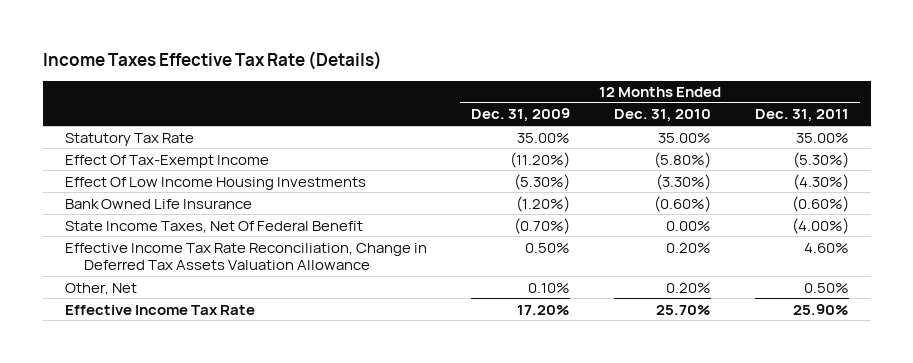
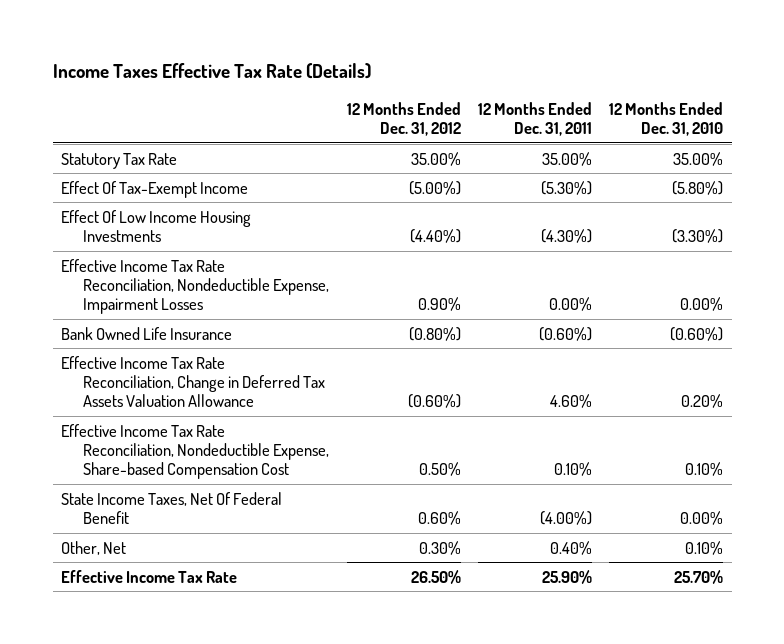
- | 12 Months Ended Dec. 31, 2009 | 12 Months Ended Dec. 31, 2010 | 12 Months Ended Dec. 31, 2011
+ | 12 Months Ended Dec. 31, 2012 | 12 Months Ended Dec. 31, 2011 | 12 Months Ended Dec. 31, 2010
+ Effective Income Tax Rate Reconciliation, Nondeductible Expense, Impairment Losses | 0.90% | 0.00% | 0.00%
- Other, Net | 0.10% | 0.20% | 0.50%
+ Effective Income Tax Rate Reconciliation, Nondeductible Expense, Share-based Compensation Cost | 0.50% | 0.10% | 0.10%
moved down: State Income Taxes, Net Of Federal Benefit | 0.60% | (4.00%) | 0.00%
+ Other, Net | 0.30% | 0.40% | 0.10%

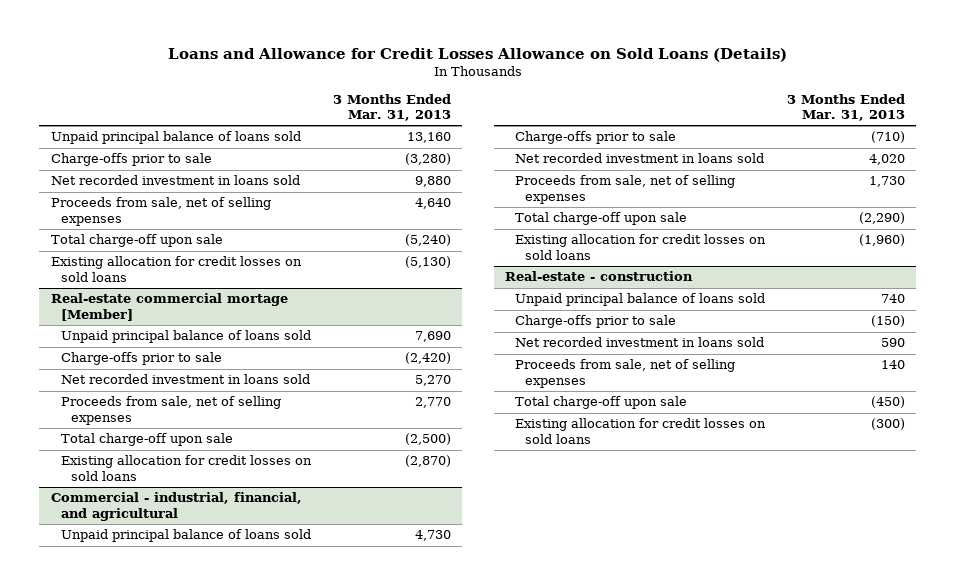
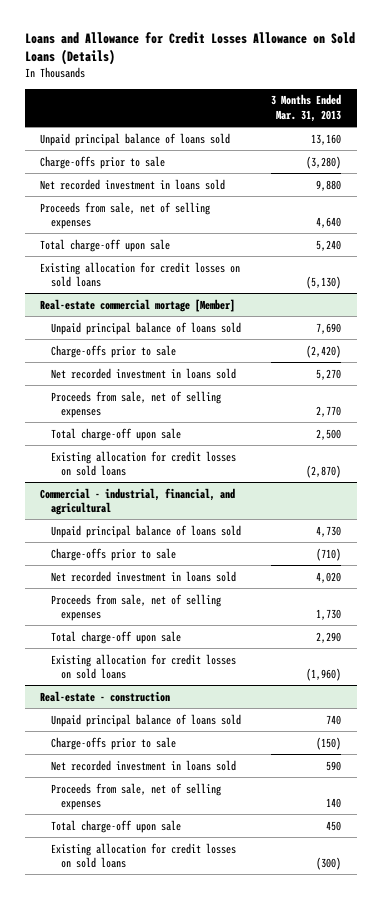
- Total charge-off upon sale | (5,240)
+ Total charge-off upon sale | 5,240
@ Real-estate commercial mortage [Member]
- Total charge-off upon sale | (2,500)
+ Total charge-off upon sale | 2,500
@ Commercial - industrial, financial, and agricultural
- Total charge-off upon sale | (2,290)
+ Total charge-off upon sale | 2,290
@ Real-estate - construction
- Total charge-off upon sale | (450)
+ Total charge-off upon sale | 450

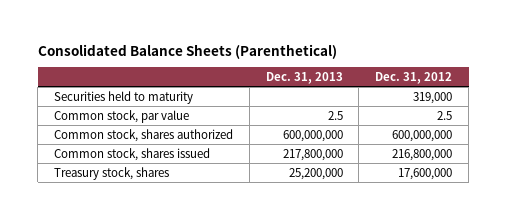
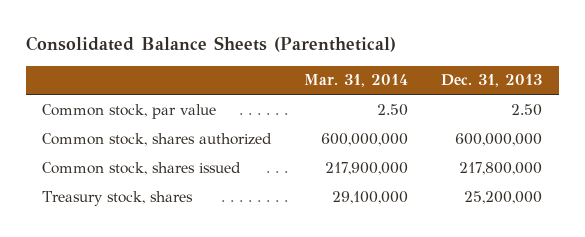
- | Dec. 31, 2013 | Dec. 31, 2012
+ | Mar. 31, 2014 | Dec. 31, 2013
- Securities held to maturity | | 319,000
- Common stock, par value | 2.5 | 2.5
+ Common stock, par value | 2.50 | 2.50

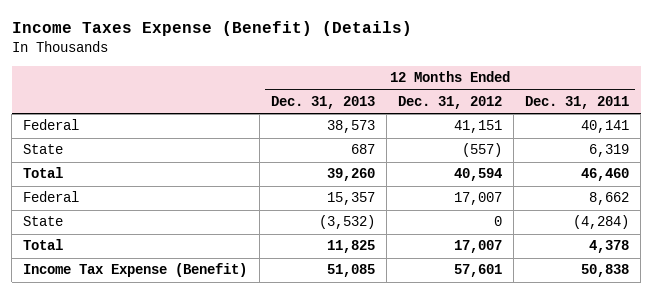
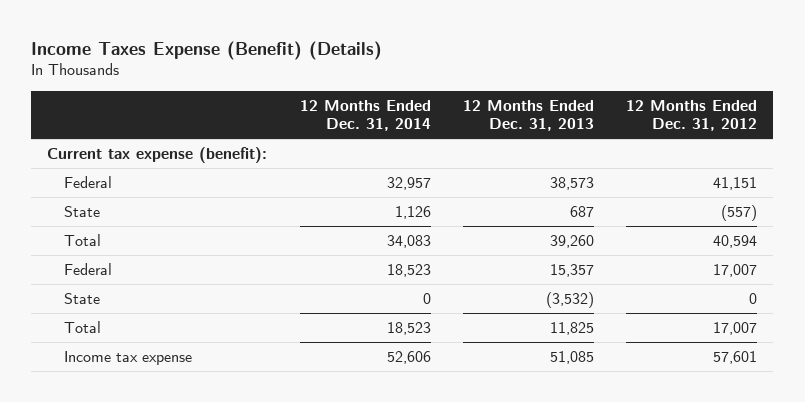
- | 12 Months Ended Dec. 31, 2013 | 12 Months Ended Dec. 31, 2012 | 12 Months Ended Dec. 31, 2011
+ | 12 Months Ended Dec. 31, 2014 | 12 Months Ended Dec. 31, 2013 | 12 Months Ended Dec. 31, 2012
+ Current tax expense (benefit):
- Income Tax Expense (Benefit) | 51,085 | 57,601 | 50,838
+ Income tax expense | 52,606 | 51,085 | 57,601

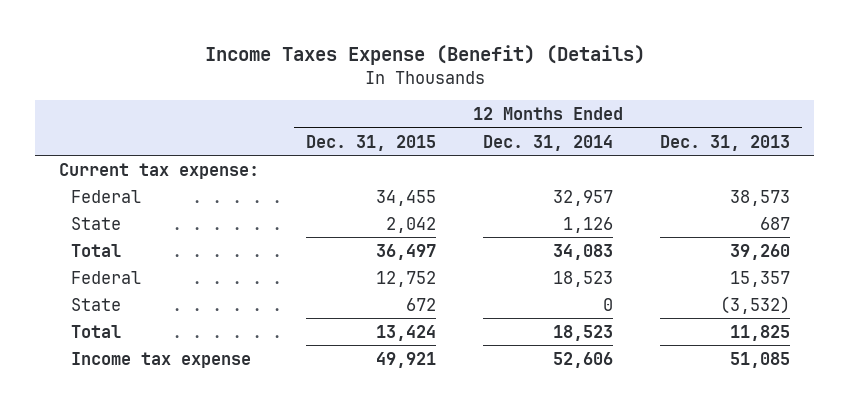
- | 12 Months Ended Dec. 31, 2014 | 12 Months Ended Dec. 31, 2013 | 12 Months Ended Dec. 31, 2012
+ | 12 Months Ended Dec. 31, 2015 | 12 Months Ended Dec. 31, 2014 | 12 Months Ended Dec. 31, 2013
- Current tax expense (benefit):
+ Current tax expense:

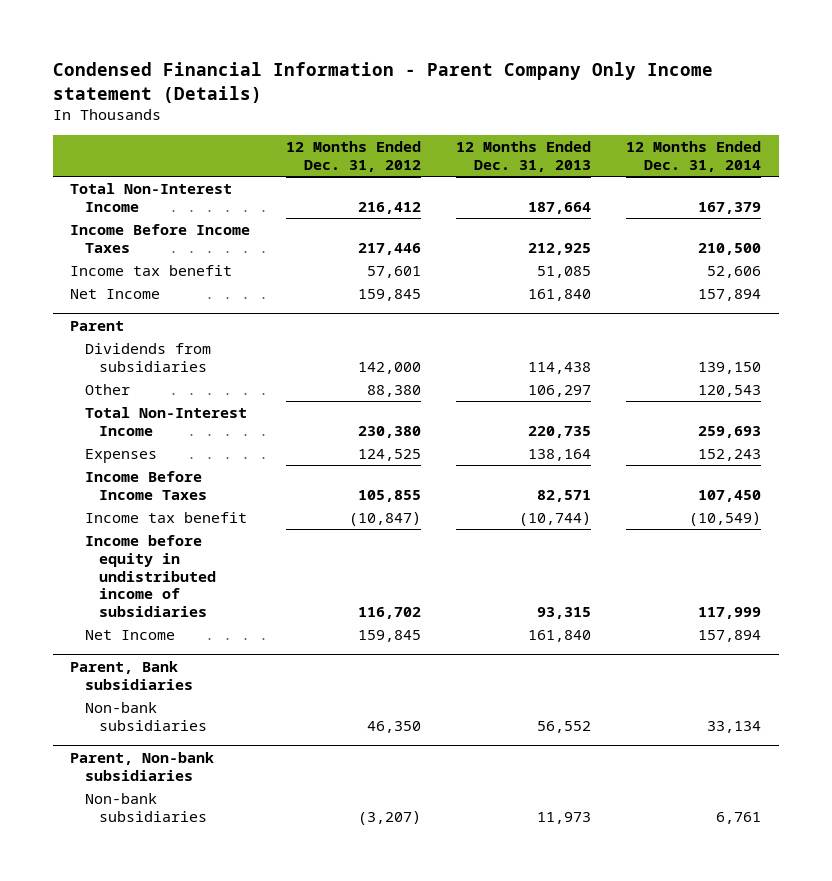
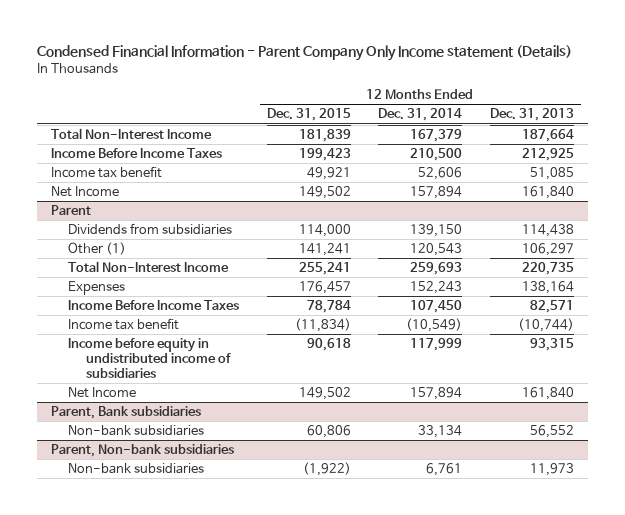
- | 12 Months Ended Dec. 31, 2012 | 12 Months Ended Dec. 31, 2013 | 12 Months Ended Dec. 31, 2014
+ | 12 Months Ended Dec. 31, 2015 | 12 Months Ended Dec. 31, 2014 | 12 Months Ended Dec. 31, 2013
@ Parent
- Other | 88,380 | 106,297 | 120,543
+ Other (1) | 141,241 | 120,543 | 106,297

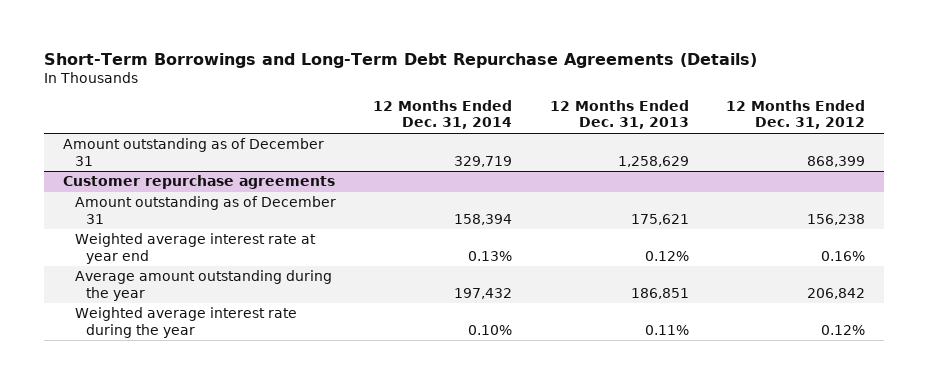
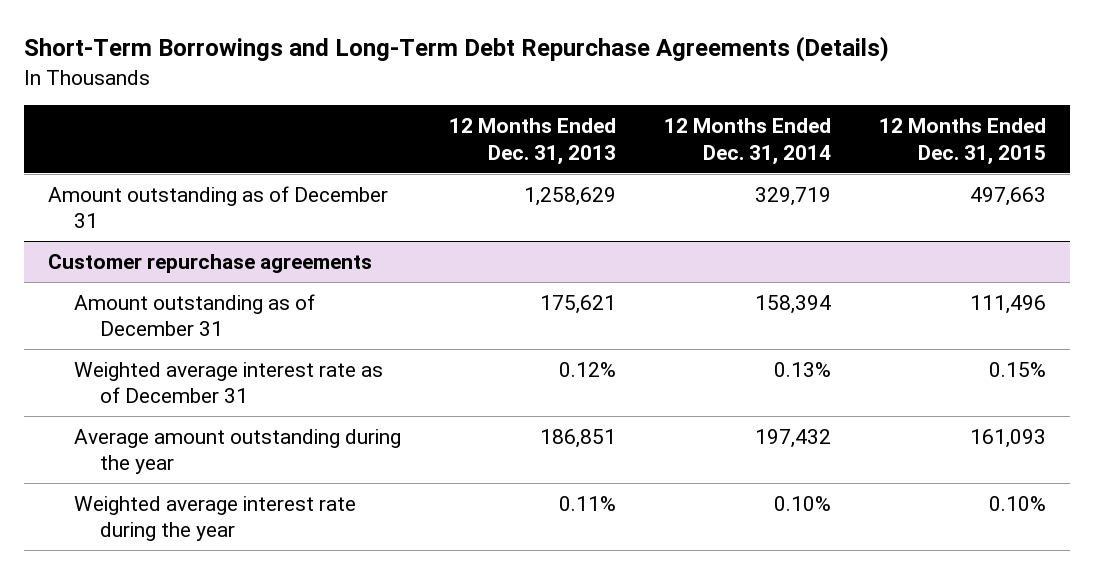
- | 12 Months Ended Dec. 31, 2014 | 12 Months Ended Dec. 31, 2013 | 12 Months Ended Dec. 31, 2012
+ | 12 Months Ended Dec. 31, 2013 | 12 Months Ended Dec. 31, 2014 | 12 Months Ended Dec. 31, 2015
@ Customer repurchase agreements
- Weighted average interest rate at year end | 0.13% | 0.12% | 0.16%
+ Weighted average interest rate as of December 31 | 0.12% | 0.13% | 0.15%

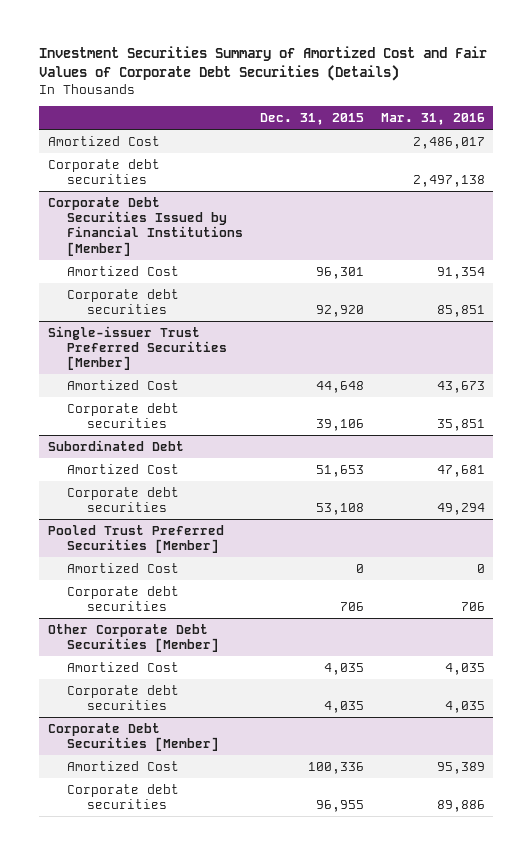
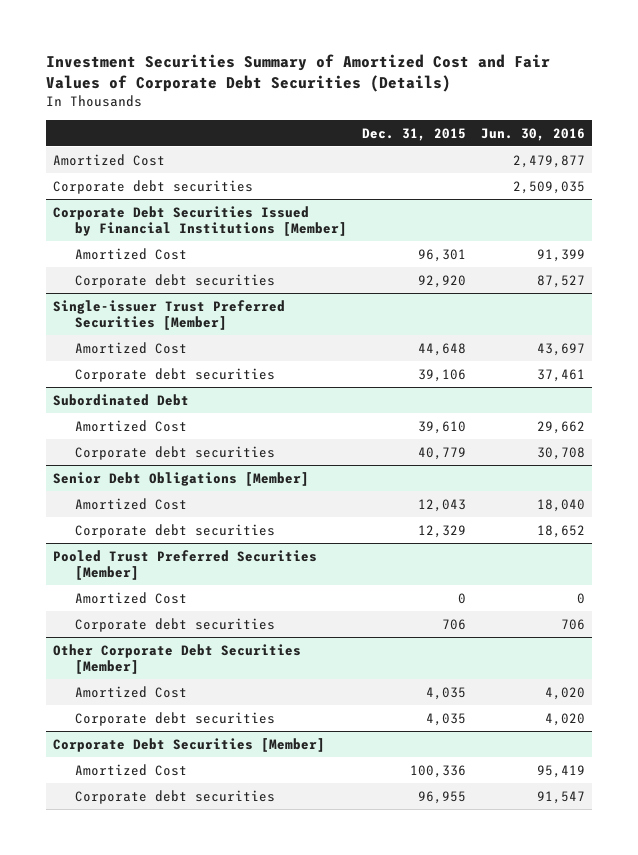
- | Dec. 31, 2015 | Mar. 31, 2016
+ | Dec. 31, 2015 | Jun. 30, 2016
@ Subordinated Debt
- Amortized Cost | 51,653 | 47,681
- Corporate debt securities | 53,108 | 49,294
+ Amortized Cost | 39,610 | 29,662
+ Corporate debt securities | 40,779 | 30,708
+ Senior Debt Obligations [Member]
+ Amortized Cost | 12,043 | 18,040
+ Corporate debt securities | 12,329 | 18,652

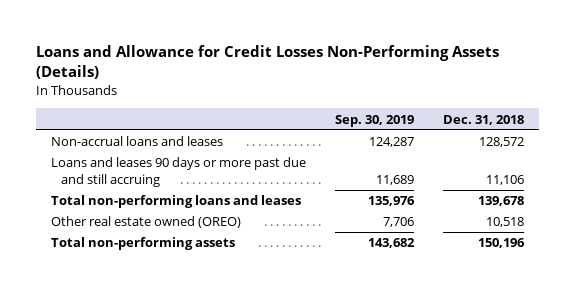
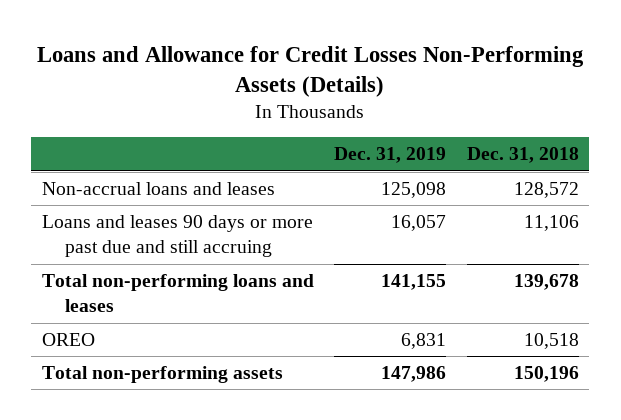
- | Sep. 30, 2019 | Dec. 31, 2018
+ | Dec. 31, 2019 | Dec. 31, 2018
- Other real estate owned (OREO) | 7,706 | 10,518
+ OREO | 6,831 | 10,518

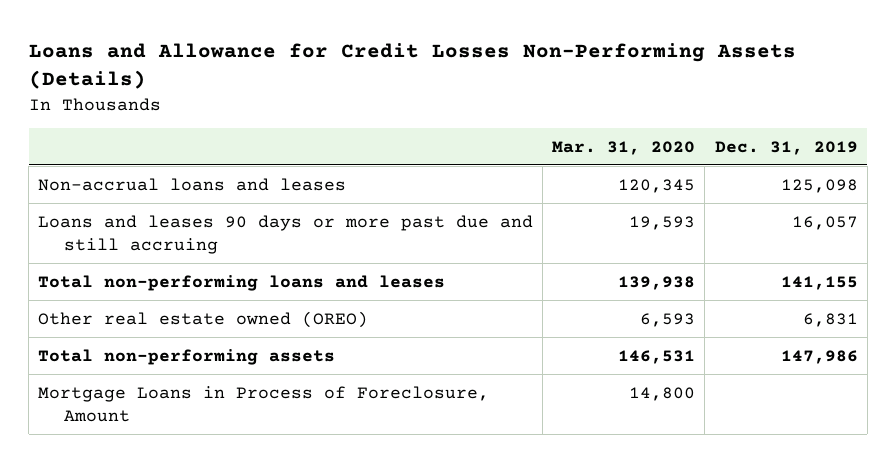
- | Dec. 31, 2019 | Dec. 31, 2018
+ | Mar. 31, 2020 | Dec. 31, 2019
- OREO | 6,831 | 10,518
+ Other real estate owned (OREO) | 6,593 | 6,831
+ Mortgage Loans in Process of Foreclosure, Amount | 14,800 |

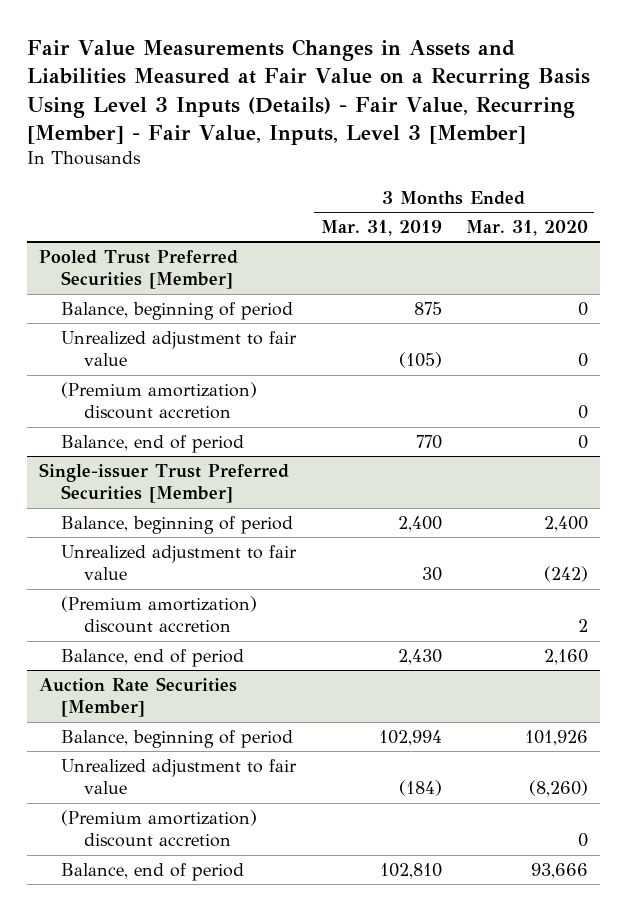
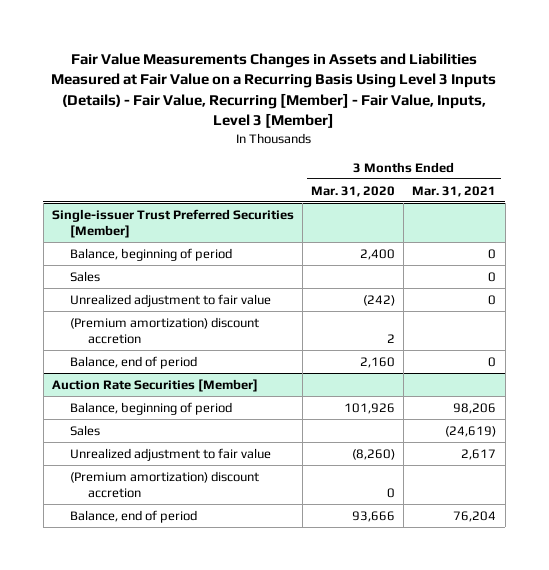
- | 3 Months Ended Mar. 31, 2019 | 3 Months Ended Mar. 31, 2020
+ | 3 Months Ended Mar. 31, 2020 | 3 Months Ended Mar. 31, 2021
- Pooled Trust Preferred Securities [Member]
- Balance, beginning of period | 875 | 0
- Unrealized adjustment to fair value | (105) | 0
- (Premium amortization) discount accretion | | 0
- Balance, end of period | 770 | 0
@ Single-issuer Trust Preferred Securities [Member]
+ Sales | | 0
@ Auction Rate Securities [Member]
+ Sales | | (24,619)

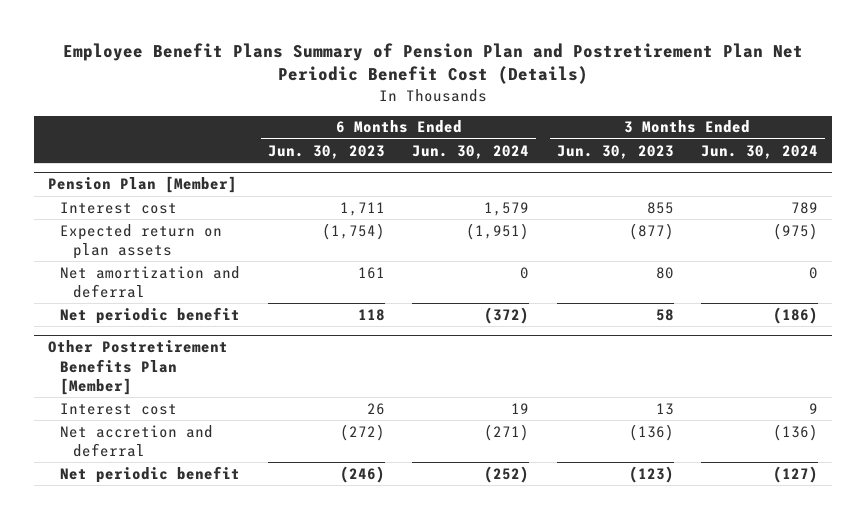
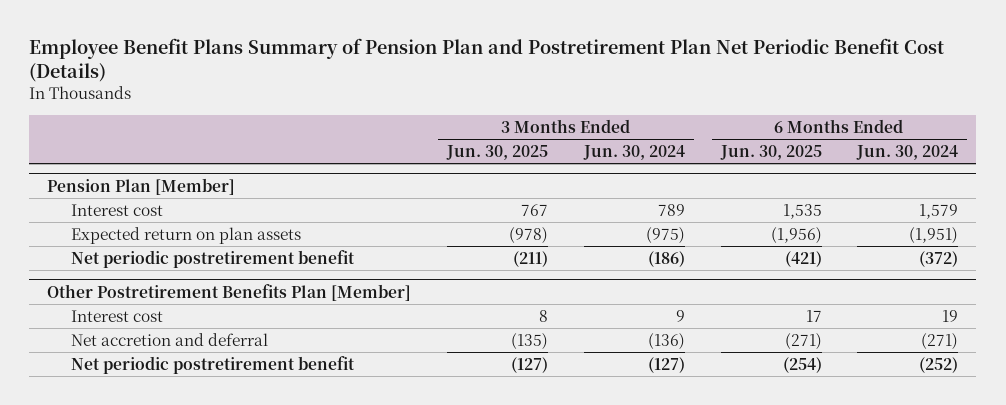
- | 6 Months Ended Jun. 30, 2023 | 6 Months Ended Jun. 30, 2024 | 3 Months Ended Jun. 30, 2023 | 3 Months Ended Jun. 30, 2024
+ | 3 Months Ended Jun. 30, 2025 | 3 Months Ended Jun. 30, 2024 | 6 Months Ended Jun. 30, 2025 | 6 Months Ended Jun. 30, 2024
@ Pension Plan [Member]
- Net amortization and deferral | 161 | 0 | 80 | 0
- Net periodic benefit | 118 | (372) | 58 | (186)
+ Net periodic postretirement benefit | (211) | (186) | (421) | (372)
@ Other Postretirement Benefits Plan [Member]
- Net periodic benefit | (246) | (252) | (123) | (127)
+ Net periodic postretirement benefit | (127) | (127) | (254) | (252)

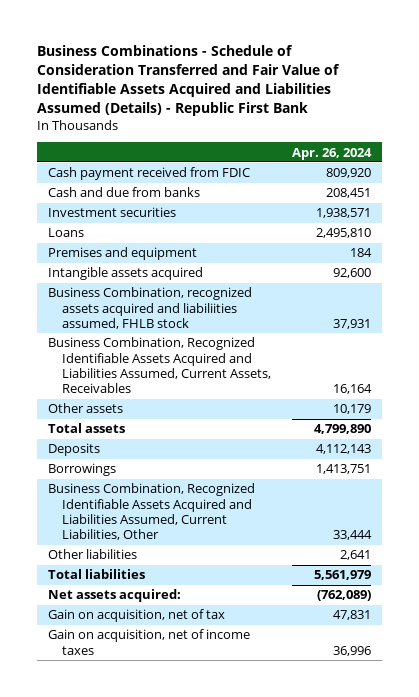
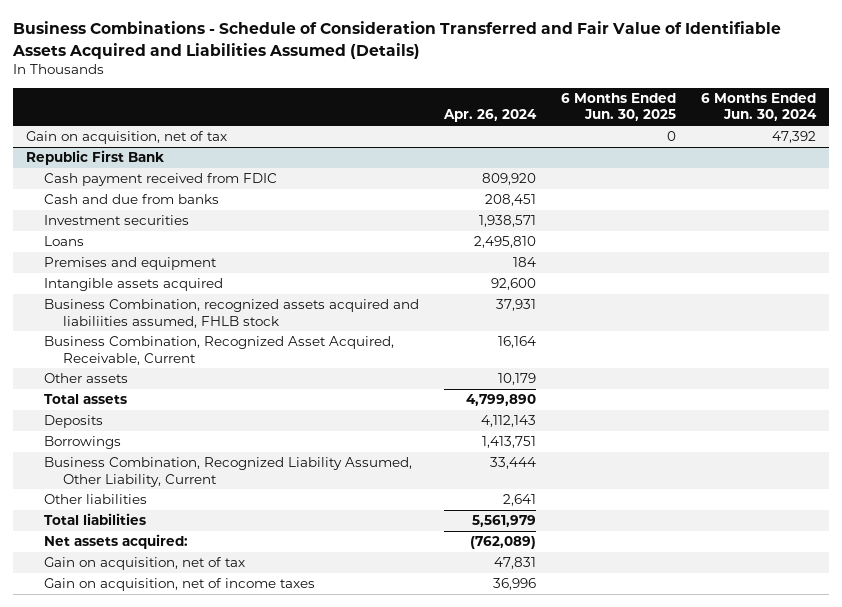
- Business Combinations - Schedule of Consideration Transferred and Fair Value of Identifiable Assets Acquired and Liabilities Assumed (Details) - Republic First Bank
+ Business Combinations - Schedule of Consideration Transferred and Fair Value of Identifiable Assets Acquired and Liabilities Assumed (Details)
- | Apr. 26, 2024
+ | Apr. 26, 2024 | 6 Months Ended Jun. 30, 2025 | 6 Months Ended Jun. 30, 2024
+ Gain on acquisition, net of tax | | 0 | 47,392
+ Republic First Bank
- Business Combination, Recognized Identifiable Assets Acquired and Liabilities Assumed, Current Assets, Receivables | 16,164
+ Business Combination, Recognized Asset Acquired, Receivable, Current | 16,164 | |
- Business Combination, Recognized Identifiable Assets Acquired and Liabilities Assumed, Current Liabilities, Other | 33,444
+ Business Combination, Recognized Liability Assumed, Other Liability, Current | 33,444 | |

